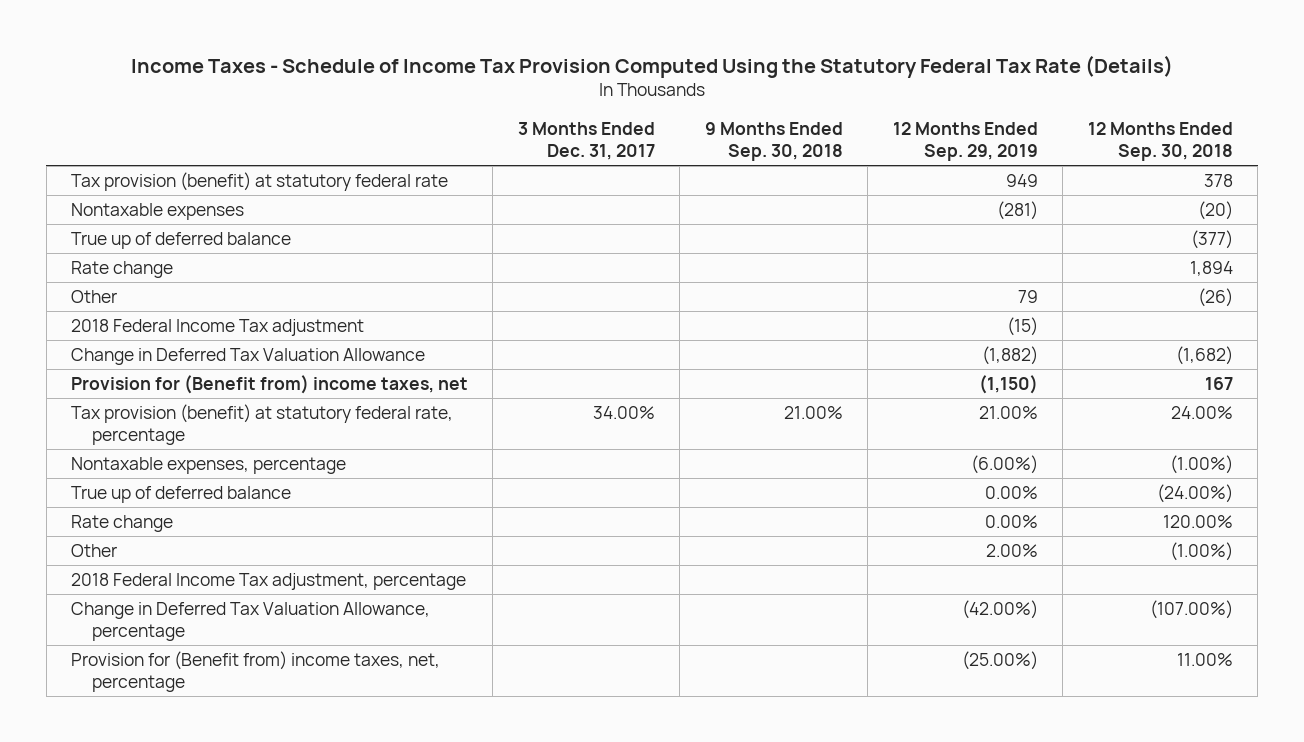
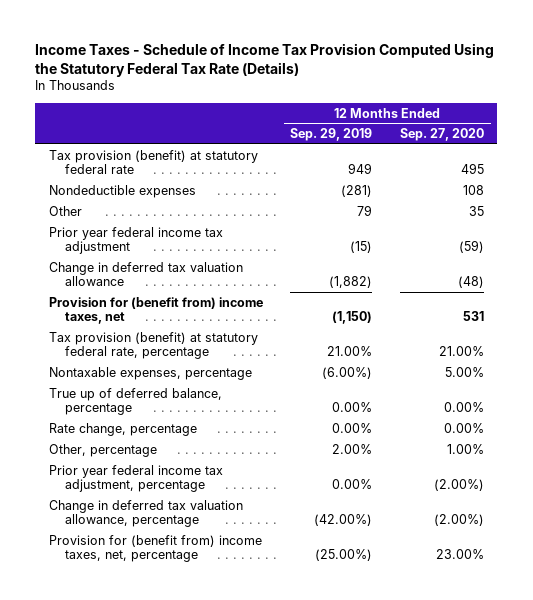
- | 3 Months Ended Dec. 31, 2017 | 9 Months Ended Sep. 30, 2018 | 12 Months Ended Sep. 29, 2019 | 12 Months Ended Sep. 30, 2018
+ | 12 Months Ended Sep. 29, 2019 | 12 Months Ended Sep. 27, 2020
- Nontaxable expenses | | | (281) | (20)
- True up of deferred balance | | | | (377)
- Rate change | | | | 1,894
+ Nondeductible expenses | (281) | 108
- 2018 Federal Income Tax adjustment | | | (15) |
- Change in Deferred Tax Valuation Allowance | | | (1,882) | (1,682)
- Provision for (Benefit from) income taxes, net | | | (1,150) | 167
+ Prior year federal income tax adjustment | (15) | (59)
+ Change in deferred tax valuation allowance | (1,882) | (48)
+ Provision for (benefit from) income taxes, net | (1,150) | 531
- True up of deferred balance | | | 0.00% | (24.00%)
- Rate change | | | 0.00% | 120.00%
- Other | | | 2.00% | (1.00%)
- 2018 Federal Income Tax adjustment, percentage
- Change in Deferred Tax Valuation Allowance, percentage | | | (42.00%) | (107.00%)
- Provision for (Benefit from) income taxes, net, percentage | | | (25.00%) | 11.00%
+ True up of deferred balance, percentage | 0.00% | 0.00%
+ Rate change, percentage | 0.00% | 0.00%
+ Other, percentage | 2.00% | 1.00%
+ Prior year federal income tax adjustment, percentage | 0.00% | (2.00%)
+ Change in deferred tax valuation allowance, percentage | (42.00%) | (2.00%)
+ Provision for (benefit from) income taxes, net, percentage | (25.00%) | 23.00%

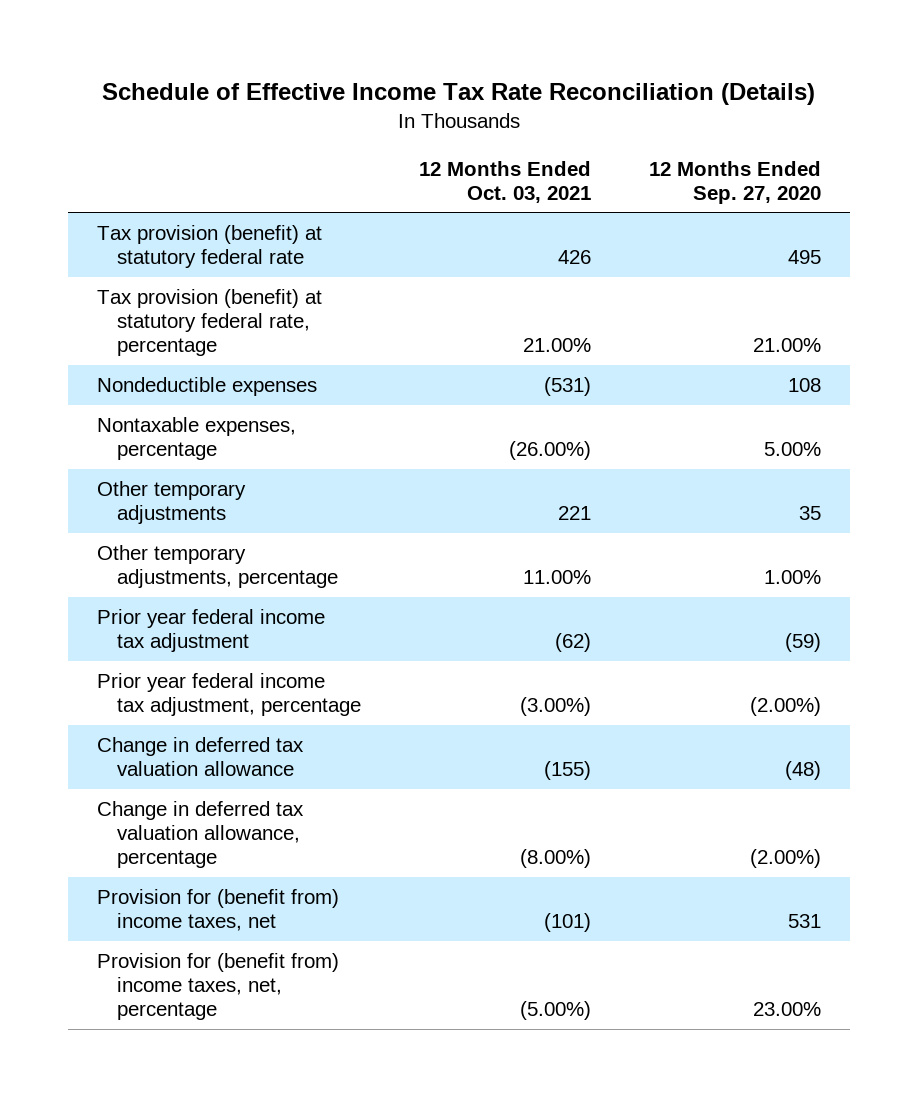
- Income Taxes - Schedule of Income Tax Provision Computed Using the Statutory Federal Tax Rate (Details)
+ Schedule of Effective Income Tax Rate Reconciliation (Details)
- | 12 Months Ended Sep. 29, 2019 | 12 Months Ended Sep. 27, 2020
+ | 12 Months Ended Oct. 03, 2021 | 12 Months Ended Sep. 27, 2020
- Other | 79 | 35
moved down: Nondeductible expenses | (531) | 108
- True up of deferred balance, percentage | 0.00% | 0.00%
- Rate change, percentage | 0.00% | 0.00%
- Other, percentage | 2.00% | 1.00%
+ Other temporary adjustments | 221 | 35
+ Other temporary adjustments, percentage | 11.00% | 1.00%
moved down: Prior year federal income tax adjustment | (62) | (59)
moved down: Change in deferred tax valuation allowance | (155) | (48)
moved down: Provision for (benefit from) income taxes, net | (101) | 531

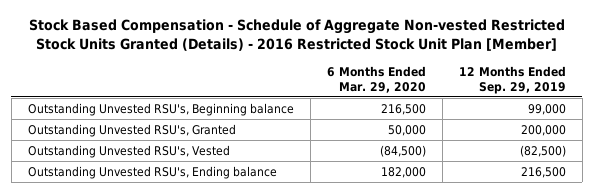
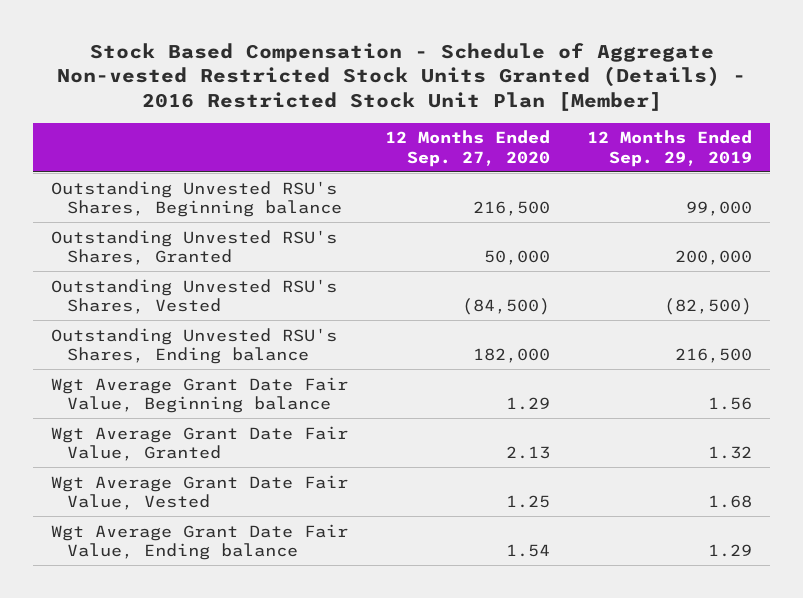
- | 6 Months Ended Mar. 29, 2020 | 12 Months Ended Sep. 29, 2019
+ | 12 Months Ended Sep. 27, 2020 | 12 Months Ended Sep. 29, 2019
- Outstanding Unvested RSU's, Beginning balance | 216,500 | 99,000
- Outstanding Unvested RSU's, Granted | 50,000 | 200,000
- Outstanding Unvested RSU's, Vested | (84,500) | (82,500)
- Outstanding Unvested RSU's, Ending balance | 182,000 | 216,500
+ Outstanding Unvested RSU's Shares, Beginning balance | 216,500 | 99,000
+ Outstanding Unvested RSU's Shares, Granted | 50,000 | 200,000
+ Outstanding Unvested RSU's Shares, Vested | (84,500) | (82,500)
+ Outstanding Unvested RSU's Shares, Ending balance | 182,000 | 216,500
+ Wgt Average Grant Date Fair Value, Beginning balance | 1.29 | 1.56
+ Wgt Average Grant Date Fair Value, Granted | 2.13 | 1.32
+ Wgt Average Grant Date Fair Value, Vested | 1.25 | 1.68
+ Wgt Average Grant Date Fair Value, Ending balance | 1.54 | 1.29

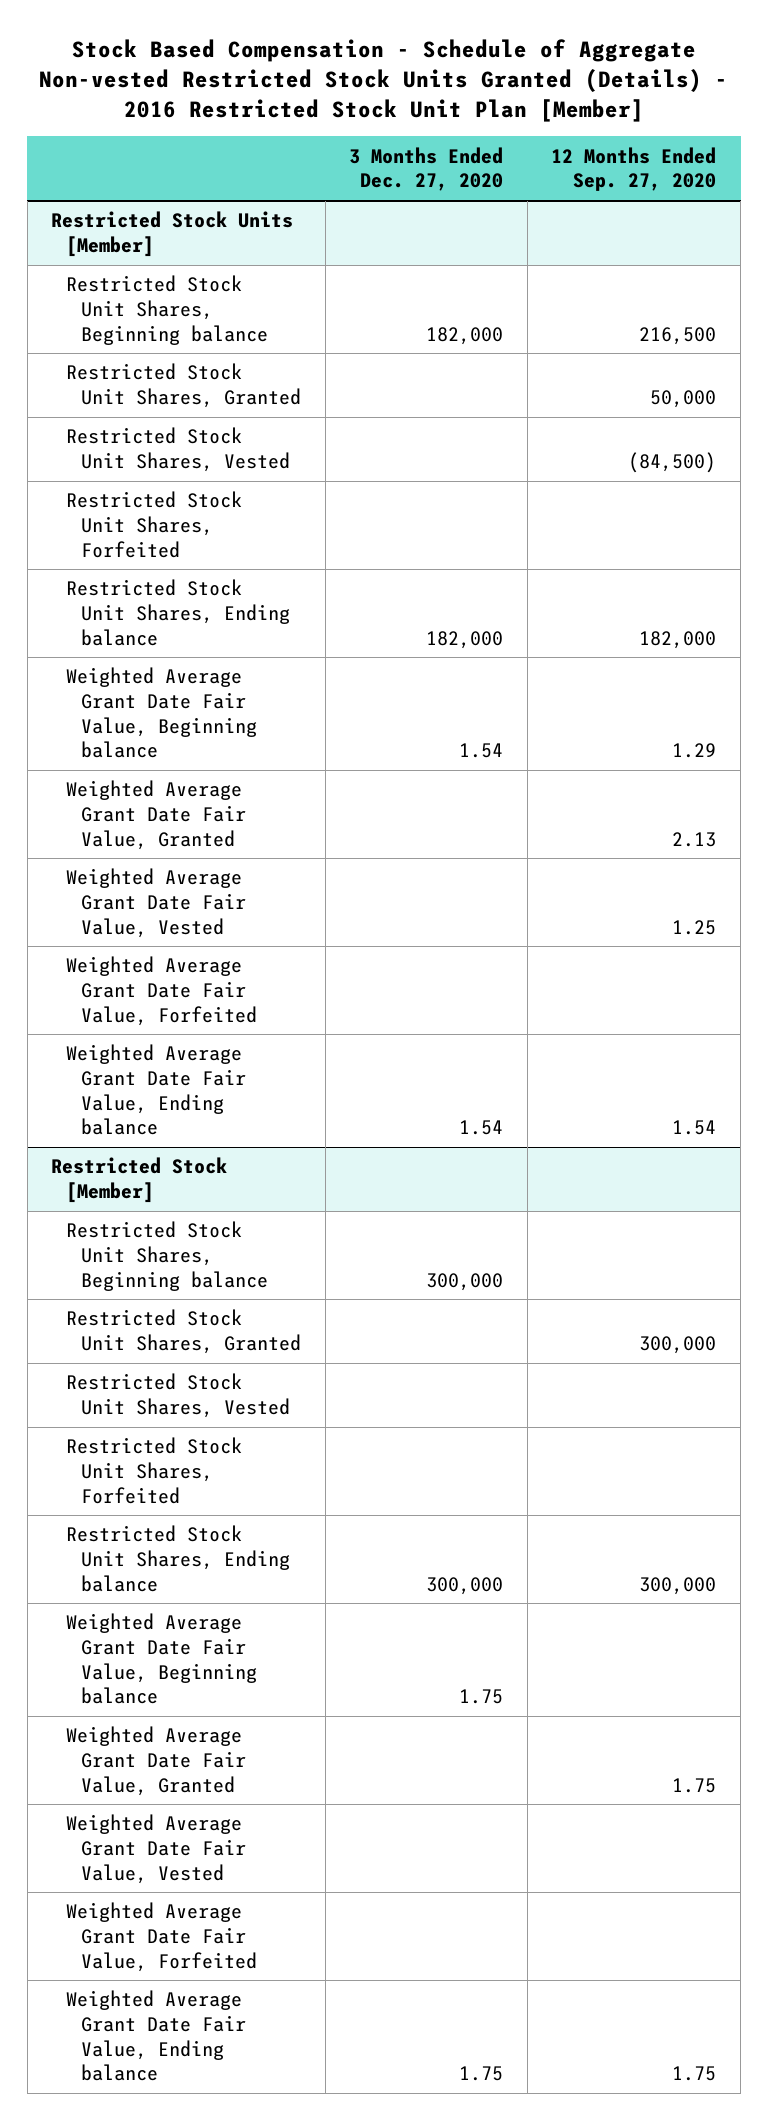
- | 12 Months Ended Sep. 27, 2020 | 12 Months Ended Sep. 29, 2019
+ | 3 Months Ended Dec. 27, 2020 | 12 Months Ended Sep. 27, 2020
- Outstanding Unvested RSU's Shares, Beginning balance | 216,500 | 99,000
- Outstanding Unvested RSU's Shares, Granted | 50,000 | 200,000
- Outstanding Unvested RSU's Shares, Vested | (84,500) | (82,500)
- Outstanding Unvested RSU's Shares, Ending balance | 182,000 | 216,500
- Wgt Average Grant Date Fair Value, Beginning balance | 1.29 | 1.56
- Wgt Average Grant Date Fair Value, Granted | 2.13 | 1.32
- Wgt Average Grant Date Fair Value, Vested | 1.25 | 1.68
- Wgt Average Grant Date Fair Value, Ending balance | 1.54 | 1.29
+ Restricted Stock Units [Member]
+ Restricted Stock Unit Shares, Beginning balance | 182,000 | 216,500
+ Restricted Stock Unit Shares, Granted | | 50,000
+ Restricted Stock Unit Shares, Vested | | (84,500)
+ Restricted Stock Unit Shares, Forfeited
+ Restricted Stock Unit Shares, Ending balance | 182,000 | 182,000
+ Weighted Average Grant Date Fair Value, Beginning balance | 1.54 | 1.29
+ Weighted Average Grant Date Fair Value, Granted | | 2.13
+ Weighted Average Grant Date Fair Value, Vested | | 1.25
+ Weighted Average Grant Date Fair Value, Forfeited
+ Weighted Average Grant Date Fair Value, Ending balance | 1.54 | 1.54
+ Restricted Stock [Member]
+ Restricted Stock Unit Shares, Beginning balance | 300,000 |
+ Restricted Stock Unit Shares, Granted | | 300,000
+ Restricted Stock Unit Shares, Vested
+ Restricted Stock Unit Shares, Forfeited
+ Restricted Stock Unit Shares, Ending balance | 300,000 | 300,000
+ Weighted Average Grant Date Fair Value, Beginning balance | 1.75 |
+ Weighted Average Grant Date Fair Value, Granted | | 1.75
+ Weighted Average Grant Date Fair Value, Vested
+ Weighted Average Grant Date Fair Value, Forfeited
+ Weighted Average Grant Date Fair Value, Ending balance | 1.75 | 1.75

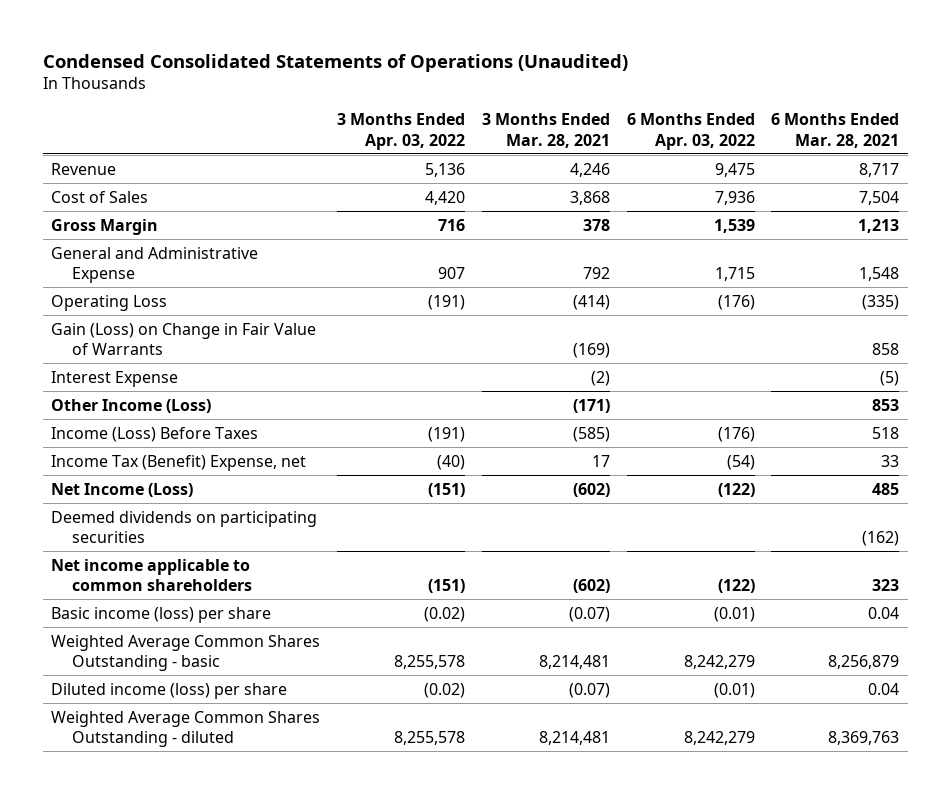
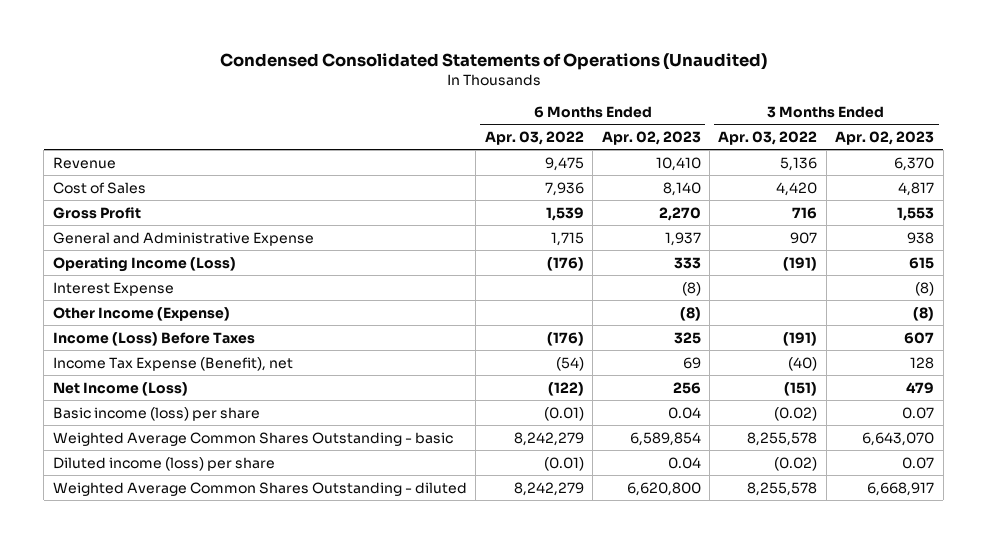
- | 3 Months Ended Apr. 03, 2022 | 3 Months Ended Mar. 28, 2021 | 6 Months Ended Apr. 03, 2022 | 6 Months Ended Mar. 28, 2021
+ | 6 Months Ended Apr. 03, 2022 | 6 Months Ended Apr. 02, 2023 | 3 Months Ended Apr. 03, 2022 | 3 Months Ended Apr. 02, 2023
- Gross Margin | 716 | 378 | 1,539 | 1,213
+ Gross Profit | 1,539 | 2,270 | 716 | 1,553
- Operating Loss | (191) | (414) | (176) | (335)
- Gain (Loss) on Change in Fair Value of Warrants | | (169) | | 858
+ Operating Income (Loss) | (176) | 333 | (191) | 615
- Other Income (Loss) | | (171) | | 853
+ Other Income (Expense) | | (8) | | (8)
- Income Tax (Benefit) Expense, net | (40) | 17 | (54) | 33
+ Income Tax Expense (Benefit), net | (54) | 69 | (40) | 128
- Deemed dividends on participating securities | | | | (162)
- Net income applicable to common shareholders | (151) | (602) | (122) | 323

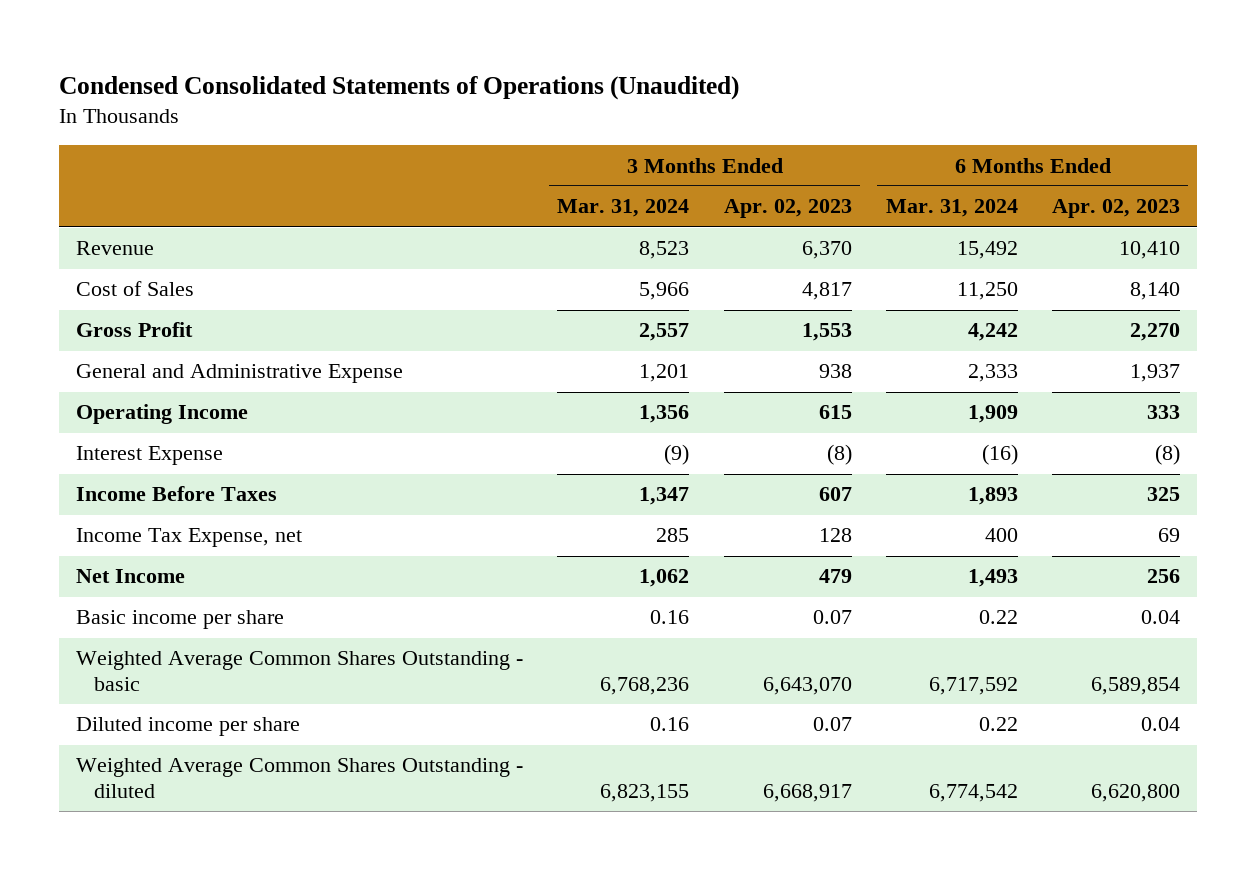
- | 6 Months Ended Apr. 03, 2022 | 6 Months Ended Apr. 02, 2023 | 3 Months Ended Apr. 03, 2022 | 3 Months Ended Apr. 02, 2023
+ | 3 Months Ended Mar. 31, 2024 | 3 Months Ended Apr. 02, 2023 | 6 Months Ended Mar. 31, 2024 | 6 Months Ended Apr. 02, 2023
- Operating Income (Loss) | (176) | 333 | (191) | 615
+ Operating Income | 1,356 | 615 | 1,909 | 333
- Other Income (Expense) | | (8) | | (8)
- Income (Loss) Before Taxes | (176) | 325 | (191) | 607
- Income Tax Expense (Benefit), net | (54) | 69 | (40) | 128
- Net Income (Loss) | (122) | 256 | (151) | 479
- Basic income (loss) per share | (0.01) | 0.04 | (0.02) | 0.07
+ Income Before Taxes | 1,347 | 607 | 1,893 | 325
+ Income Tax Expense, net | 285 | 128 | 400 | 69
+ Net Income | 1,062 | 479 | 1,493 | 256
+ Basic income per share | 0.16 | 0.07 | 0.22 | 0.04
- Diluted income (loss) per share | (0.01) | 0.04 | (0.02) | 0.07
+ Diluted income per share | 0.16 | 0.07 | 0.22 | 0.04

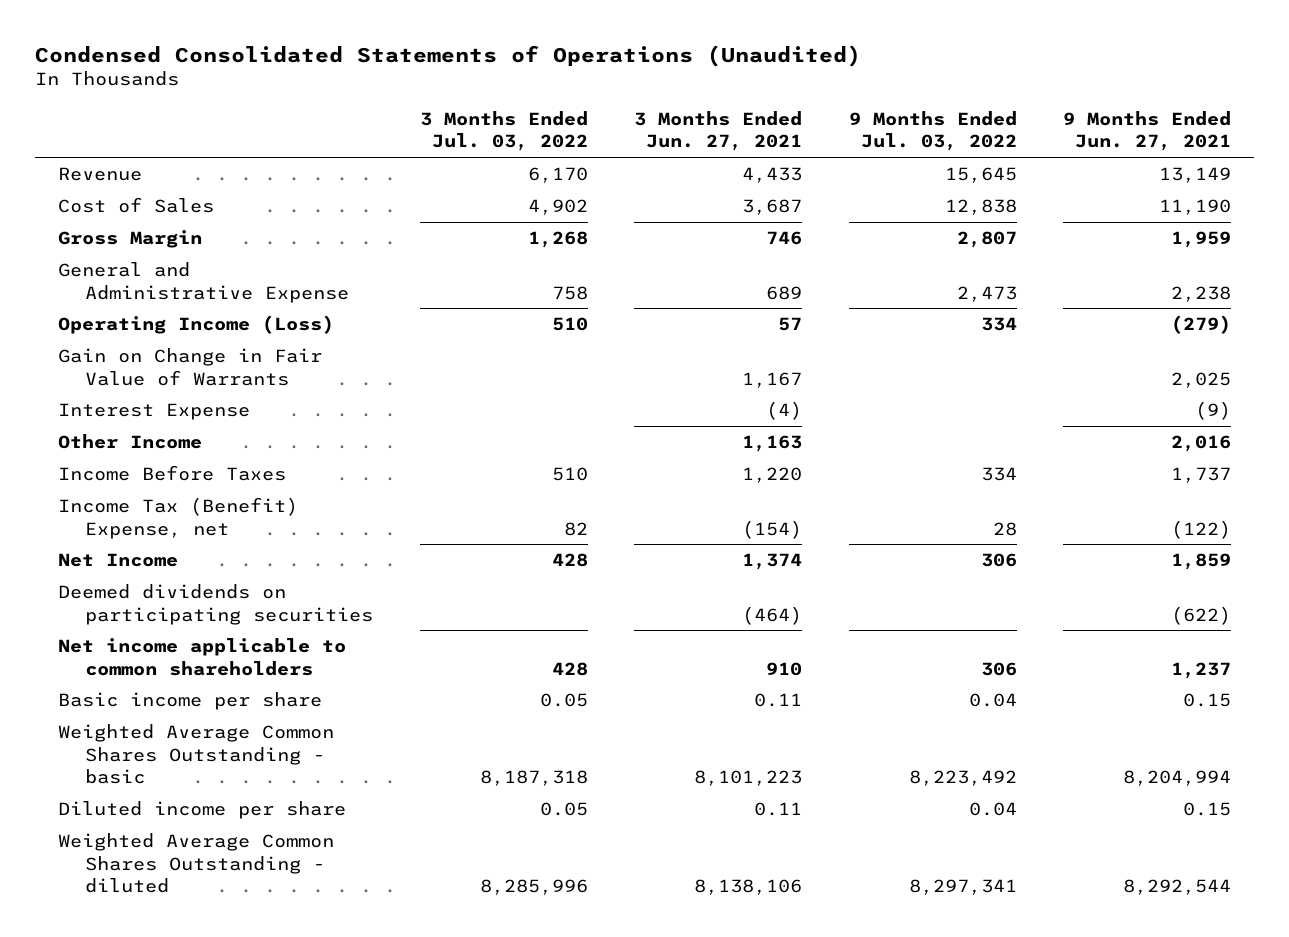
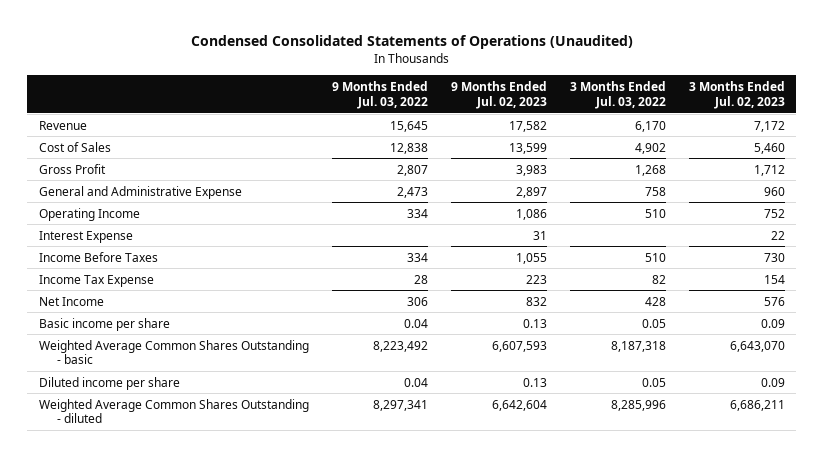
- | 3 Months Ended Jul. 03, 2022 | 3 Months Ended Jun. 27, 2021 | 9 Months Ended Jul. 03, 2022 | 9 Months Ended Jun. 27, 2021
+ | 9 Months Ended Jul. 03, 2022 | 9 Months Ended Jul. 02, 2023 | 3 Months Ended Jul. 03, 2022 | 3 Months Ended Jul. 02, 2023
- Gross Margin | 1,268 | 746 | 2,807 | 1,959
+ Gross Profit | 2,807 | 3,983 | 1,268 | 1,712
- Operating Income (Loss) | 510 | 57 | 334 | (279)
- Gain on Change in Fair Value of Warrants | | 1,167 | | 2,025
+ Operating Income | 334 | 1,086 | 510 | 752
- Other Income | | 1,163 | | 2,016
- Income Tax (Benefit) Expense, net | 82 | (154) | 28 | (122)
+ Income Tax Expense | 28 | 223 | 82 | 154
- Deemed dividends on participating securities | | (464) | | (622)
- Net income applicable to common shareholders | 428 | 910 | 306 | 1,237

